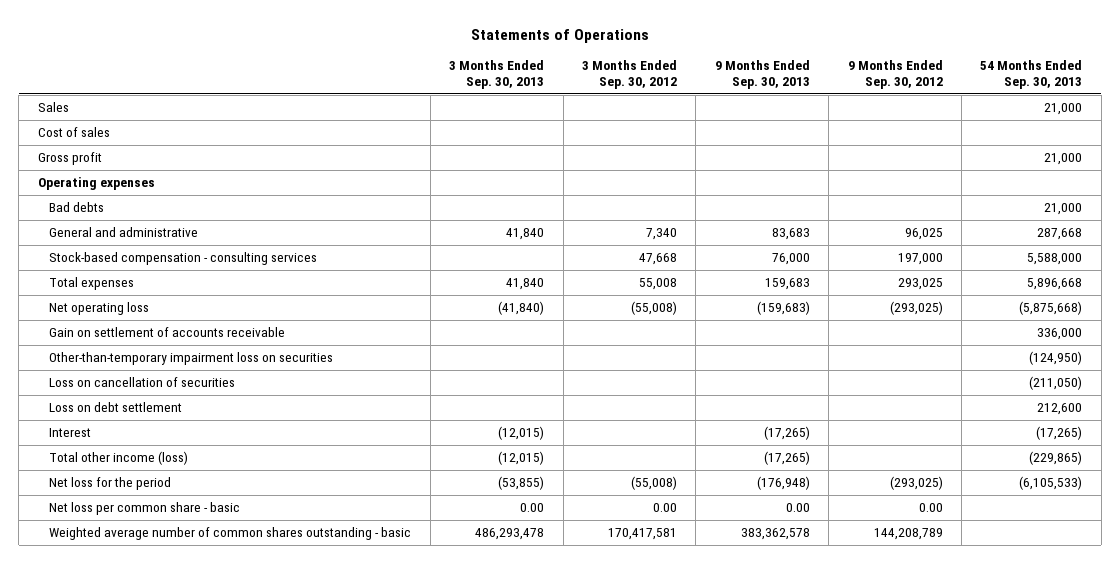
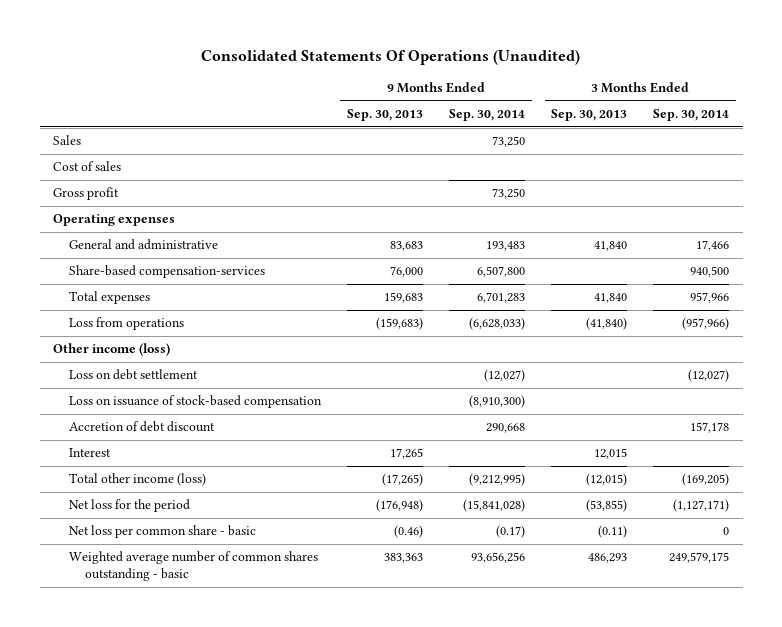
- Statements of Operations
+ Consolidated Statements Of Operations (Unaudited)
- | 3 Months Ended Sep. 30, 2013 | 3 Months Ended Sep. 30, 2012 | 9 Months Ended Sep. 30, 2013 | 9 Months Ended Sep. 30, 2012 | 54 Months Ended Sep. 30, 2013
+ | 9 Months Ended Sep. 30, 2013 | 9 Months Ended Sep. 30, 2014 | 3 Months Ended Sep. 30, 2013 | 3 Months Ended Sep. 30, 2014
- Bad debts | | | | | 21,000
- Stock-based compensation - consulting services | | 47,668 | 76,000 | 197,000 | 5,588,000
+ Share-based compensation-services | 76,000 | 6,507,800 | | 940,500
- Net operating loss | (41,840) | (55,008) | (159,683) | (293,025) | (5,875,668)
- Gain on settlement of accounts receivable | | | | | 336,000
- Other-than-temporary impairment loss on securities | | | | | (124,950)
- Loss on cancellation of securities | | | | | (211,050)
+ Loss from operations | (159,683) | (6,628,033) | (41,840) | (957,966)
+ Other income (loss)
- Interest | (12,015) | | (17,265) | | (17,265)
+ Loss on issuance of stock-based compensation | | (8,910,300) | |
+ Accretion of debt discount | | 290,668 | | 157,178
+ Interest | 17,265 | | 12,015 |
- Net loss per common share - basic | 0.00 | 0.00 | 0.00 | 0.00 |
- Weighted average number of common shares outstanding - basic | 486,293,478 | 170,417,581 | 383,362,578 | 144,208,789 |
+ Net loss per common share - basic | (0.46) | (0.17) | (0.11) | 0
+ Weighted average number of common shares outstanding - basic | 383,363 | 93,656,256 | 486,293 | 249,579,175

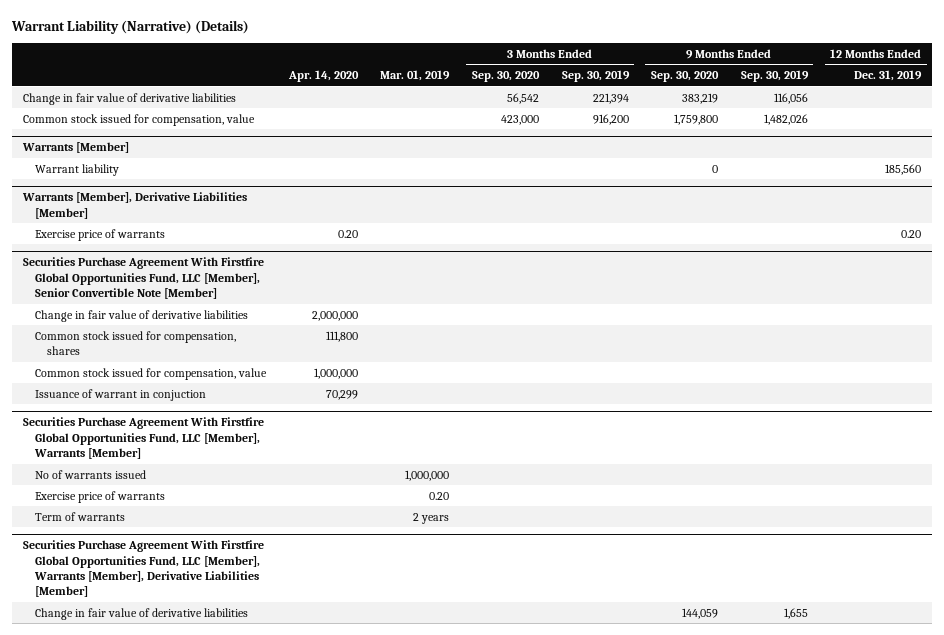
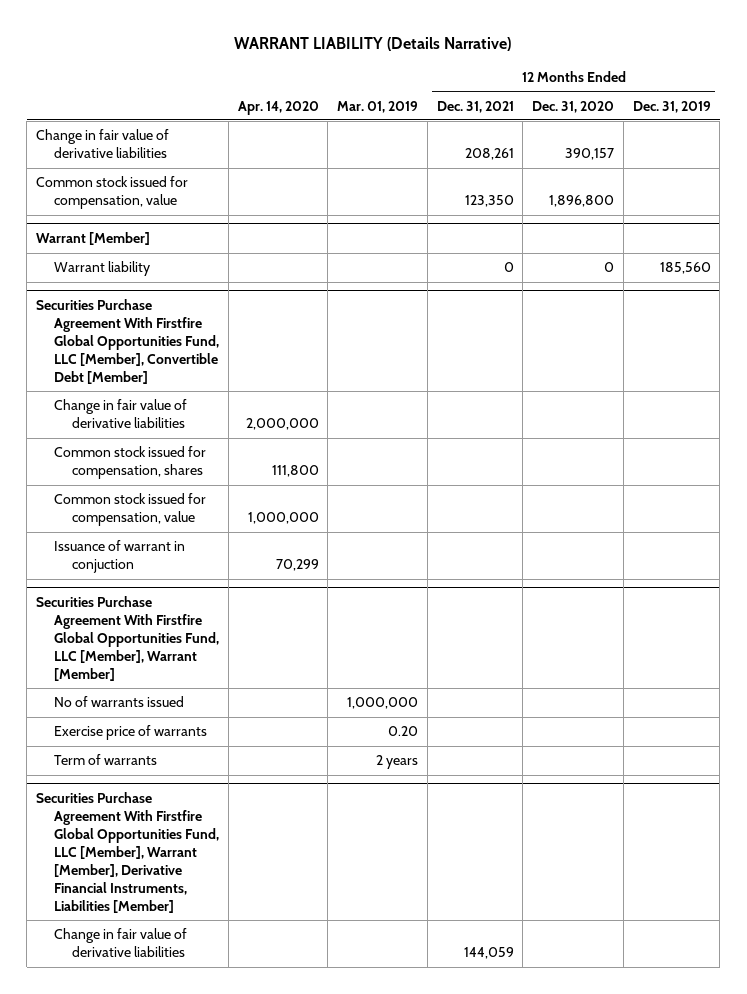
- Warrant Liability (Narrative) (Details)
+ WARRANT LIABILITY (Details Narrative)
- | Apr. 14, 2020 | Mar. 01, 2019 | 3 Months Ended Sep. 30, 2020 | 3 Months Ended Sep. 30, 2019 | 9 Months Ended Sep. 30, 2020 | 9 Months Ended Sep. 30, 2019 | 12 Months Ended Dec. 31, 2019
+ | Apr. 14, 2020 | Mar. 01, 2019 | 12 Months Ended Dec. 31, 2021 | 12 Months Ended Dec. 31, 2020 | 12 Months Ended Dec. 31, 2019
- Warrants [Member]
+ Warrant [Member]
- Warrants [Member], Derivative Liabilities [Member]
- Exercise price of warrants | 0.20 | | | | | | 0.20
- Securities Purchase Agreement With Firstfire Global Opportunities Fund, LLC [Member], Senior Convertible Note [Member]
+ Securities Purchase Agreement With Firstfire Global Opportunities Fund, LLC [Member], Convertible Debt [Member]
- Securities Purchase Agreement With Firstfire Global Opportunities Fund, LLC [Member], Warrants [Member]
+ Securities Purchase Agreement With Firstfire Global Opportunities Fund, LLC [Member], Warrant [Member]
- Securities Purchase Agreement With Firstfire Global Opportunities Fund, LLC [Member], Warrants [Member], Derivative Liabilities [Member]
+ Securities Purchase Agreement With Firstfire Global Opportunities Fund, LLC [Member], Warrant [Member], Derivative Financial Instruments, Liabilities [Member]

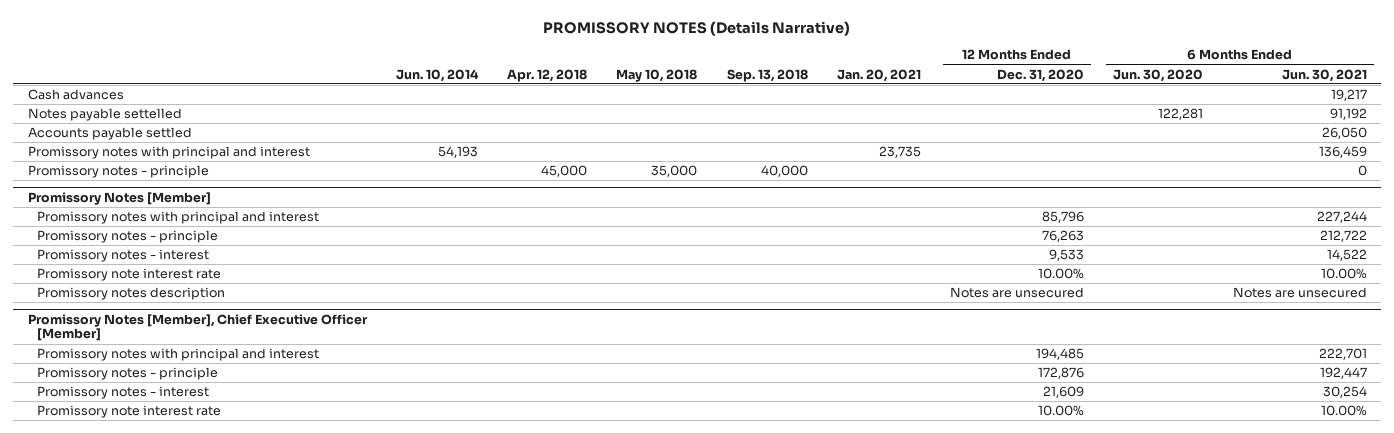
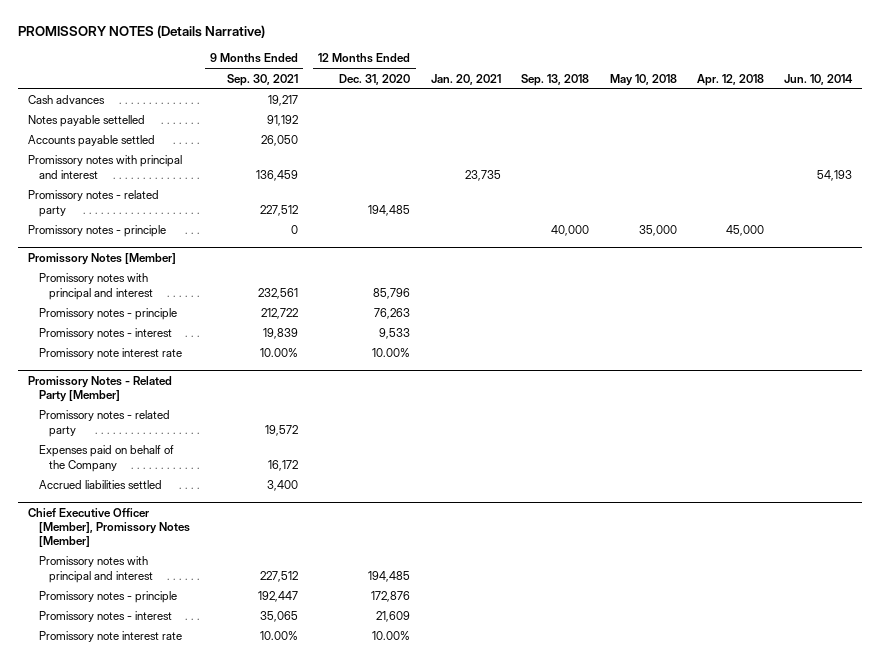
- | Jun. 10, 2014 | Apr. 12, 2018 | May 10, 2018 | Sep. 13, 2018 | Jan. 20, 2021 | 12 Months Ended Dec. 31, 2020 | 6 Months Ended Jun. 30, 2020 | 6 Months Ended Jun. 30, 2021
+ | 9 Months Ended Sep. 30, 2021 | 12 Months Ended Dec. 31, 2020 | Jan. 20, 2021 | Sep. 13, 2018 | May 10, 2018 | Apr. 12, 2018 | Jun. 10, 2014
+ Promissory notes - related party | 227,512 | 194,485 | | | | |
@ Promissory Notes [Member]
- Promissory notes description | | | | | | Notes are unsecured | | Notes are unsecured
- Promissory Notes [Member], Chief Executive Officer [Member]
+ Promissory Notes - Related Party [Member]
+ Promissory notes - related party | 19,572 | | | | | |
+ Expenses paid on behalf of the Company | 16,172 | | | | | |
+ Accrued liabilities settled | 3,400 | | | | | |
+ Chief Executive Officer [Member], Promissory Notes [Member]

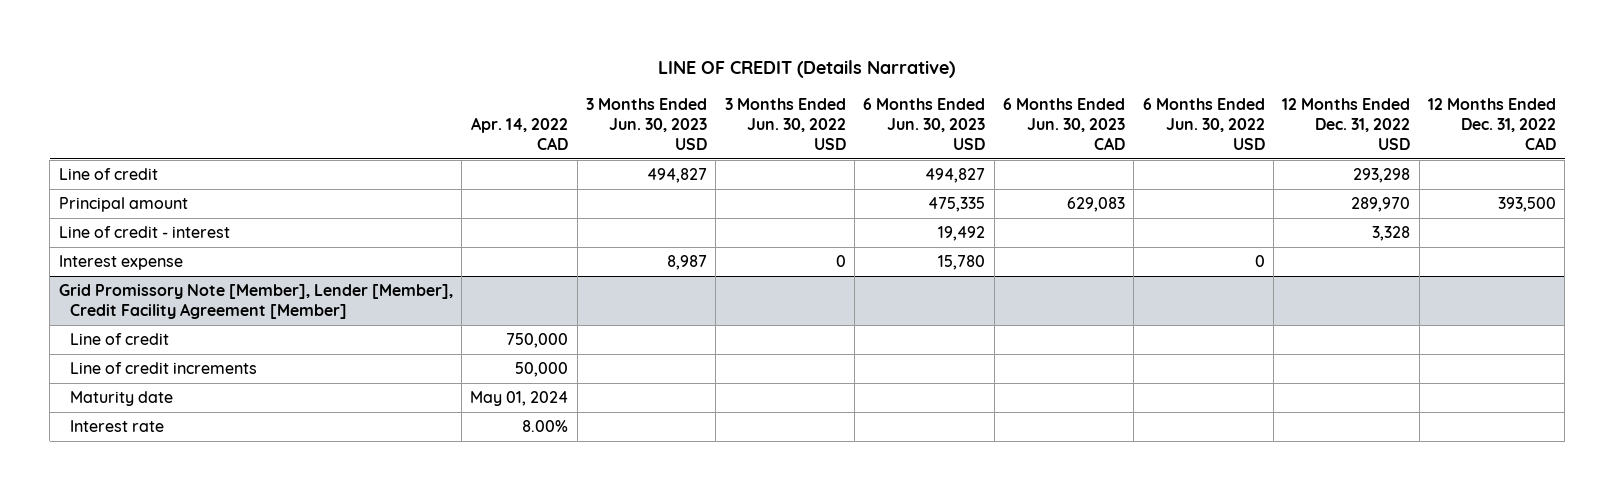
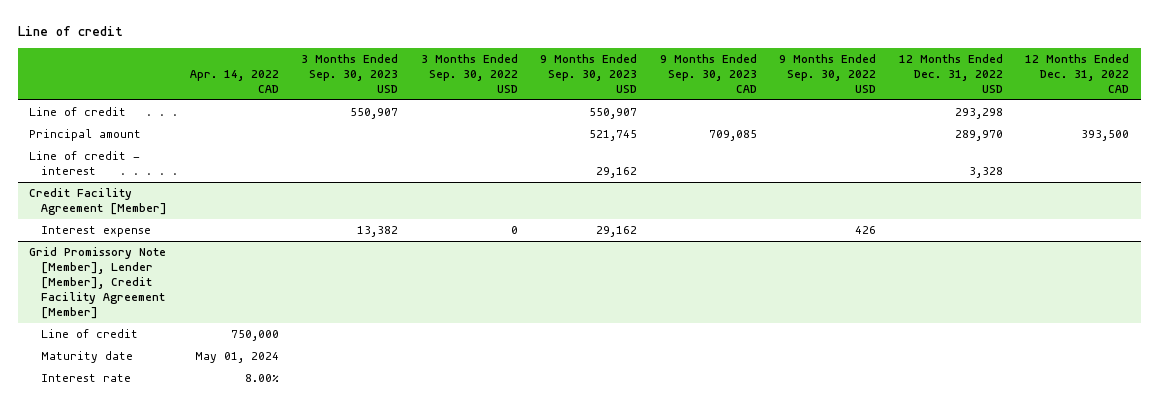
- LINE OF CREDIT (Details Narrative)
+ Line of credit
- | Apr. 14, 2022 CAD | 3 Months Ended Jun. 30, 2023 USD | 3 Months Ended Jun. 30, 2022 USD | 6 Months Ended Jun. 30, 2023 USD | 6 Months Ended Jun. 30, 2023 CAD | 6 Months Ended Jun. 30, 2022 USD | 12 Months Ended Dec. 31, 2022 USD | 12 Months Ended Dec. 31, 2022 CAD
+ | Apr. 14, 2022 CAD | 3 Months Ended Sep. 30, 2023 USD | 3 Months Ended Sep. 30, 2022 USD | 9 Months Ended Sep. 30, 2023 USD | 9 Months Ended Sep. 30, 2023 CAD | 9 Months Ended Sep. 30, 2022 USD | 12 Months Ended Dec. 31, 2022 USD | 12 Months Ended Dec. 31, 2022 CAD
- Interest expense | | 8,987 | 0 | 15,780 | | 0 | |
+ Credit Facility Agreement [Member]
+ Interest expense | | 13,382 | 0 | 29,162 | | 426 | |
@ Grid Promissory Note [Member], Lender [Member], Credit Facility Agreement [Member]
- Line of credit increments | 50,000 | | | | | | |

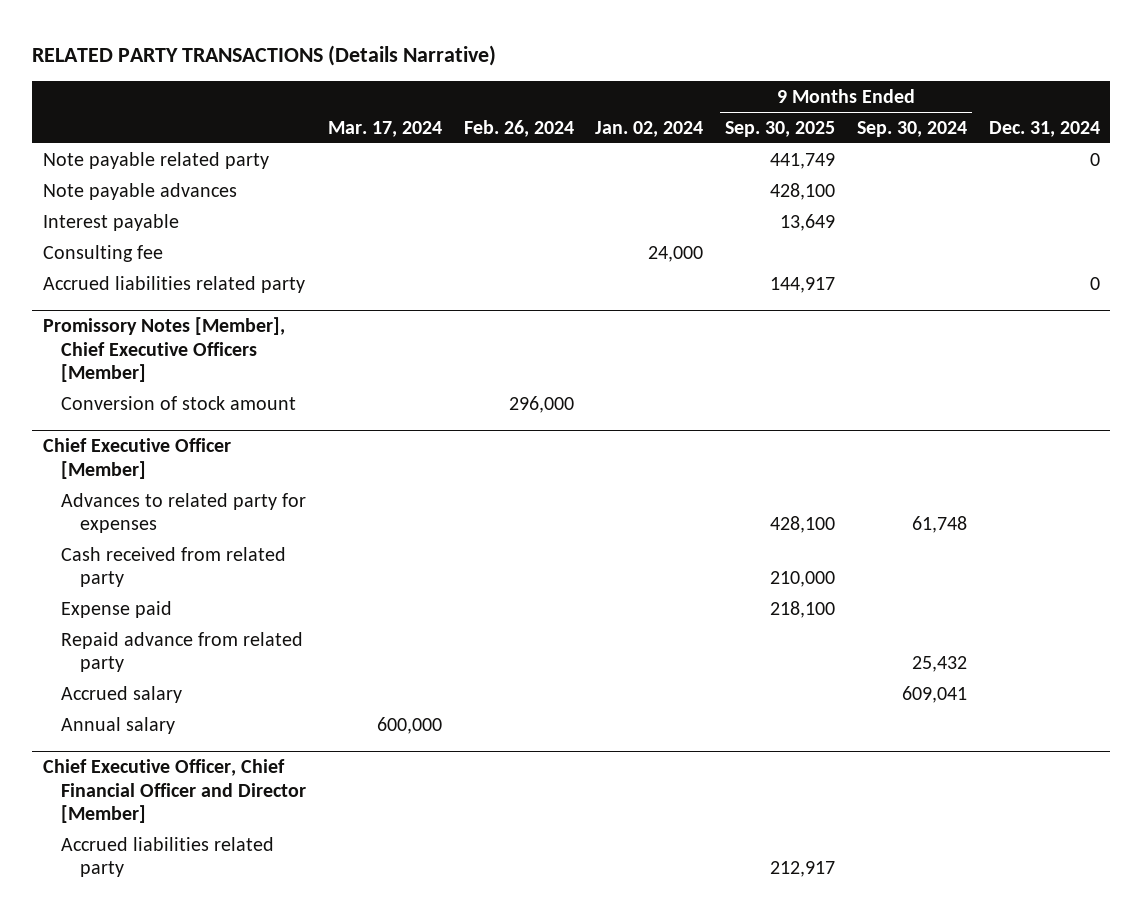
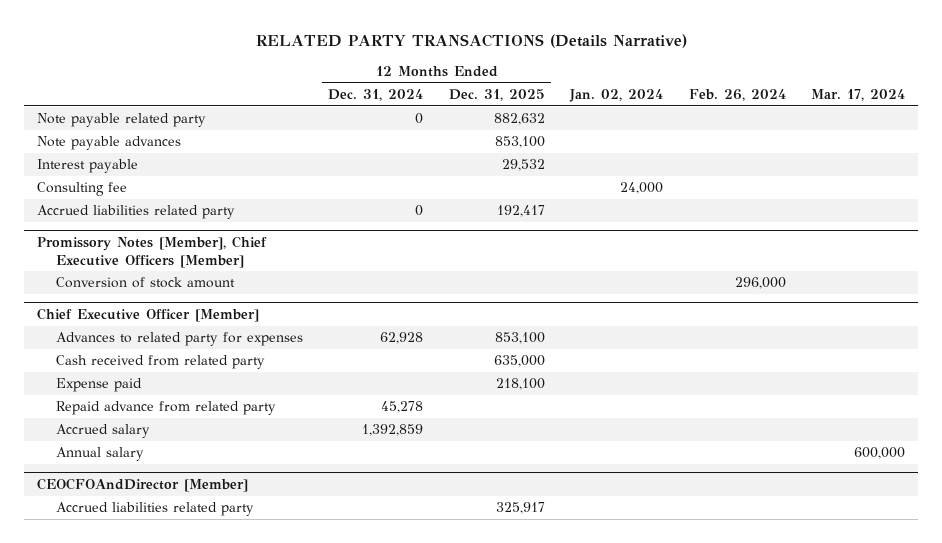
- | Mar. 17, 2024 | Feb. 26, 2024 | Jan. 02, 2024 | 9 Months Ended Sep. 30, 2025 | 9 Months Ended Sep. 30, 2024 | Dec. 31, 2024
+ | 12 Months Ended Dec. 31, 2024 | 12 Months Ended Dec. 31, 2025 | Jan. 02, 2024 | Feb. 26, 2024 | Mar. 17, 2024
- Chief Executive Officer, Chief Financial Officer and Director [Member]
+ CEOCFOAndDirector [Member]

